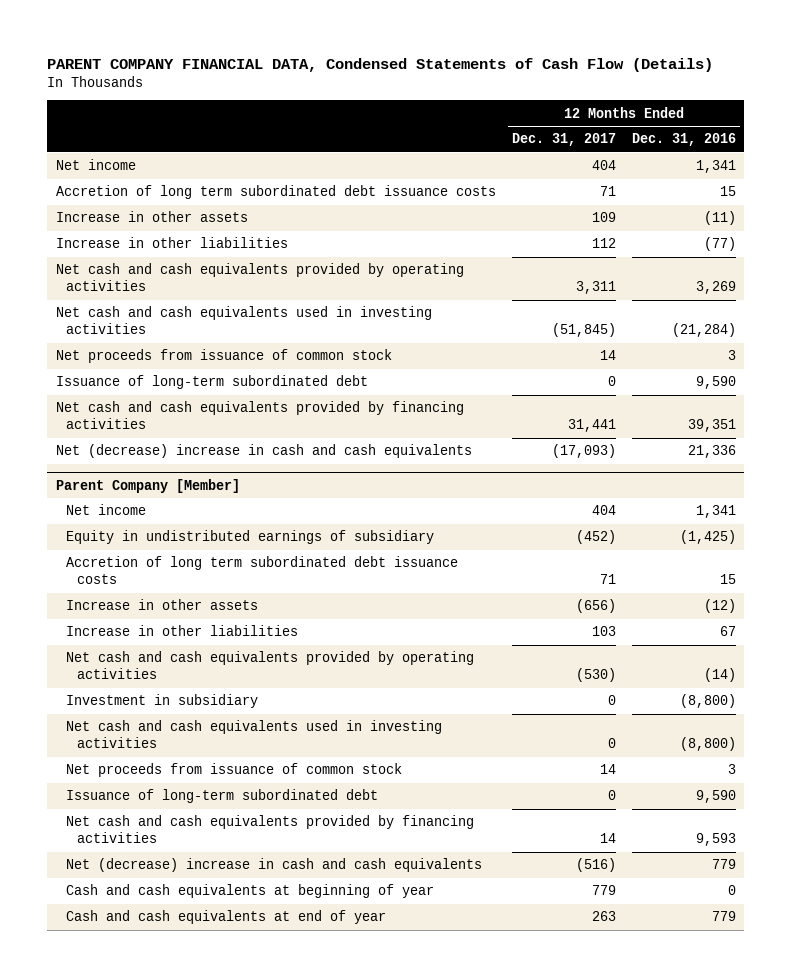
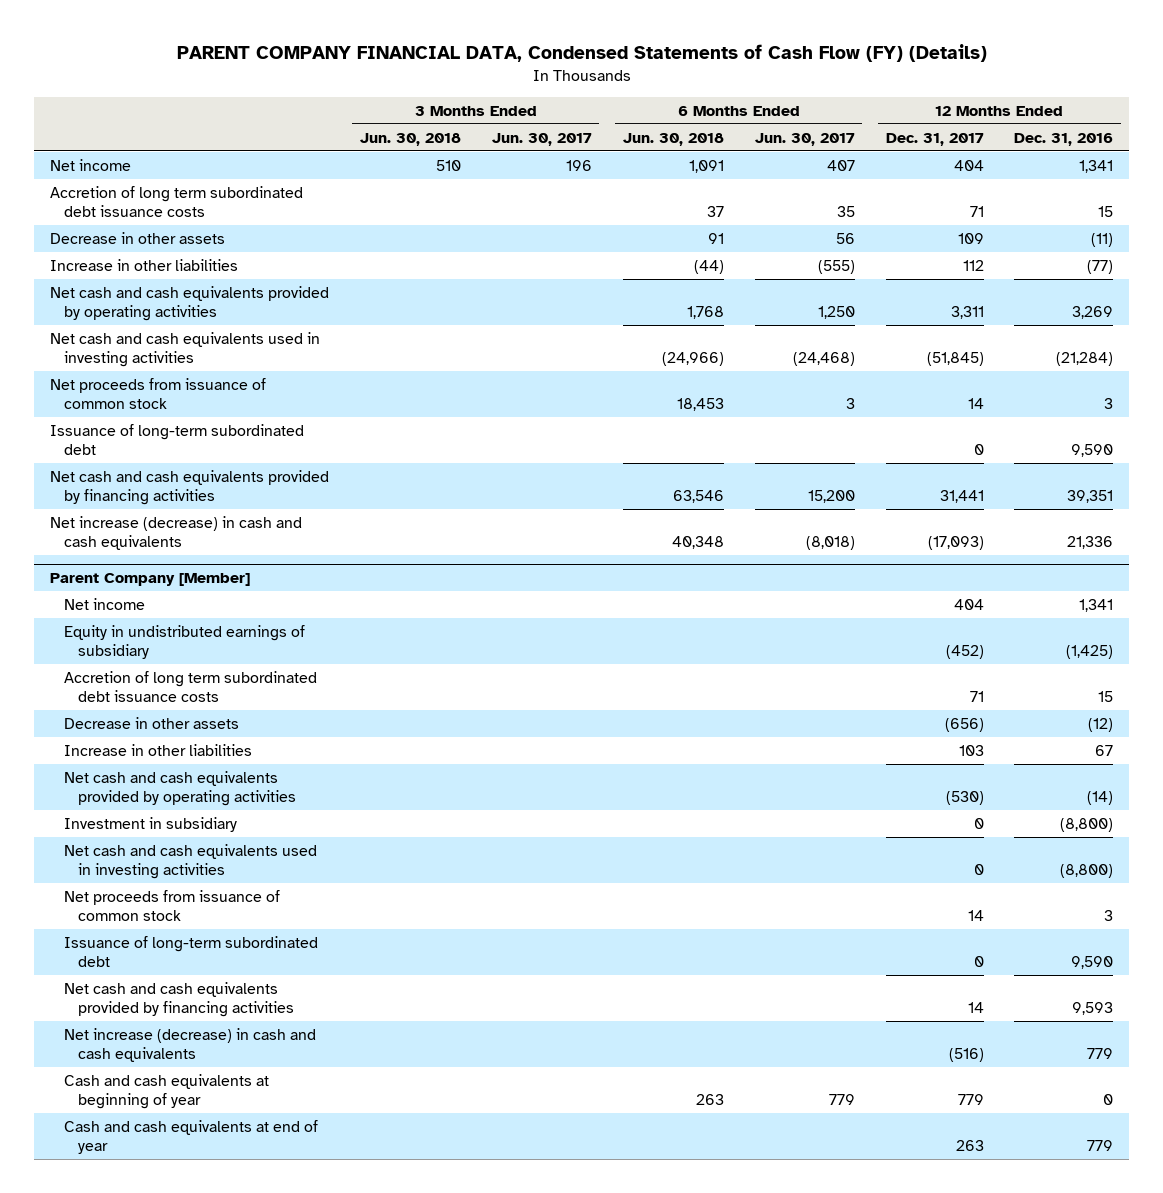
- PARENT COMPANY FINANCIAL DATA, Condensed Statements of Cash Flow (Details)
+ PARENT COMPANY FINANCIAL DATA, Condensed Statements of Cash Flow (FY) (Details)
- | 12 Months Ended Dec. 31, 2017 | 12 Months Ended Dec. 31, 2016
+ | 3 Months Ended Jun. 30, 2018 | 3 Months Ended Jun. 30, 2017 | 6 Months Ended Jun. 30, 2018 | 6 Months Ended Jun. 30, 2017 | 12 Months Ended Dec. 31, 2017 | 12 Months Ended Dec. 31, 2016
- Increase in other assets | 109 | (11)
+ Decrease in other assets | | | 91 | 56 | 109 | (11)
- Net (decrease) increase in cash and cash equivalents | (17,093) | 21,336
+ Net increase (decrease) in cash and cash equivalents | | | 40,348 | (8,018) | (17,093) | 21,336
@ Parent Company [Member]
- Increase in other assets | (656) | (12)
+ Decrease in other assets | | | | | (656) | (12)
- Net (decrease) increase in cash and cash equivalents | (516) | 779
+ Net increase (decrease) in cash and cash equivalents | | | | | (516) | 779

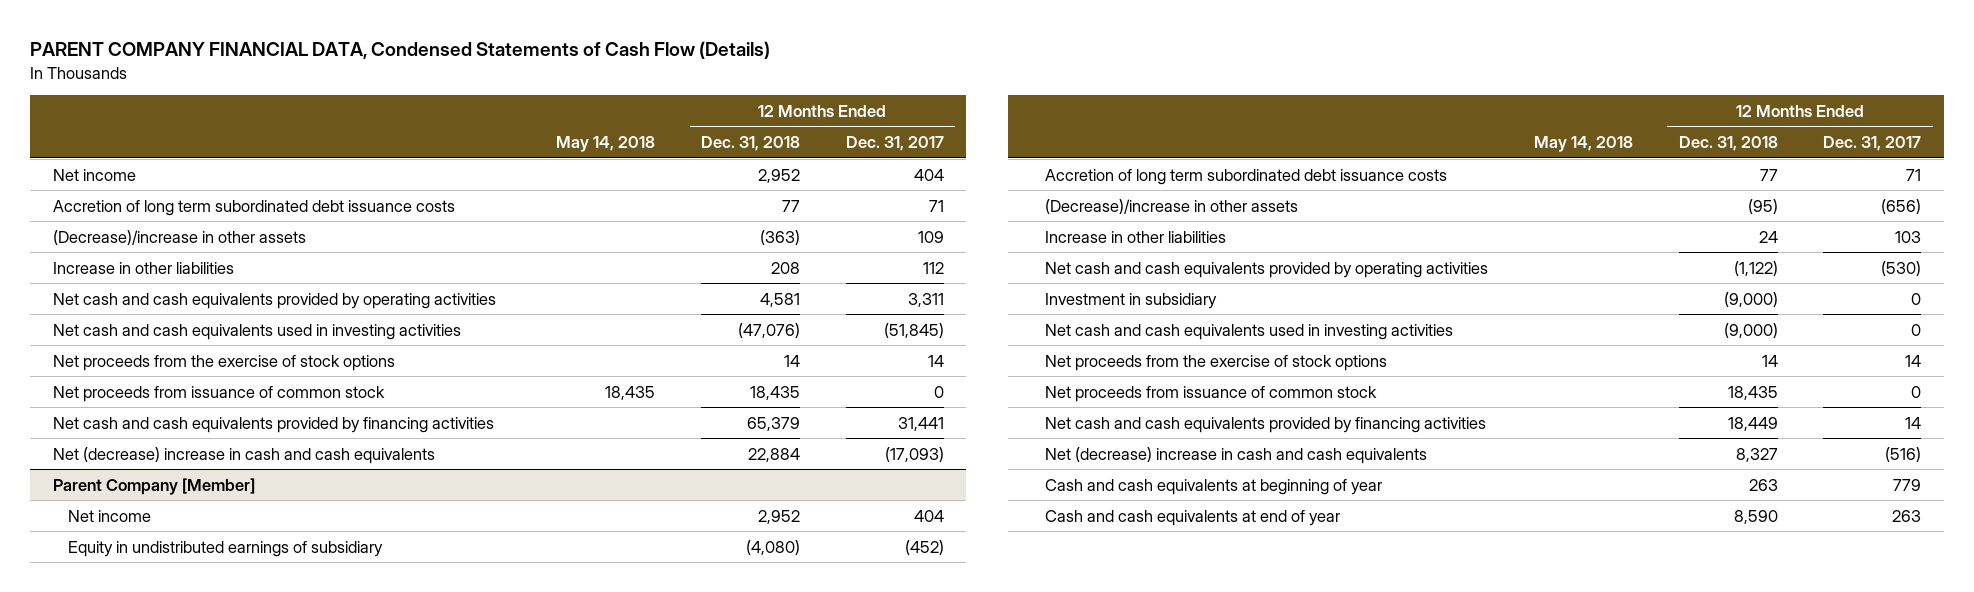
- PARENT COMPANY FINANCIAL DATA, Condensed Statements of Cash Flow (FY) (Details)
+ PARENT COMPANY FINANCIAL DATA, Condensed Statements of Cash Flow (Details)
- | 3 Months Ended Jun. 30, 2018 | 3 Months Ended Jun. 30, 2017 | 6 Months Ended Jun. 30, 2018 | 6 Months Ended Jun. 30, 2017 | 12 Months Ended Dec. 31, 2017 | 12 Months Ended Dec. 31, 2016
+ | May 14, 2018 | 12 Months Ended Dec. 31, 2018 | 12 Months Ended Dec. 31, 2017
- Decrease in other assets | | | 91 | 56 | 109 | (11)
+ (Decrease)/increase in other assets | | (363) | 109
- Net proceeds from issuance of common stock | | | 18,453 | 3 | 14 | 3
- Issuance of long-term subordinated debt | | | | | 0 | 9,590
+ Net proceeds from the exercise of stock options | | 14 | 14
+ Net proceeds from issuance of common stock | 18,435 | 18,435 | 0
- Net increase (decrease) in cash and cash equivalents | | | 40,348 | (8,018) | (17,093) | 21,336
+ Net (decrease) increase in cash and cash equivalents | | 22,884 | (17,093)
@ Parent Company [Member]
- Decrease in other assets | | | | | (656) | (12)
+ (Decrease)/increase in other assets | | (95) | (656)
- Net proceeds from issuance of common stock | | | | | 14 | 3
- Issuance of long-term subordinated debt | | | | | 0 | 9,590
+ Net proceeds from the exercise of stock options | | 14 | 14
+ Net proceeds from issuance of common stock | | 18,435 | 0
- Net increase (decrease) in cash and cash equivalents | | | | | (516) | 779
+ Net (decrease) increase in cash and cash equivalents | | 8,327 | (516)

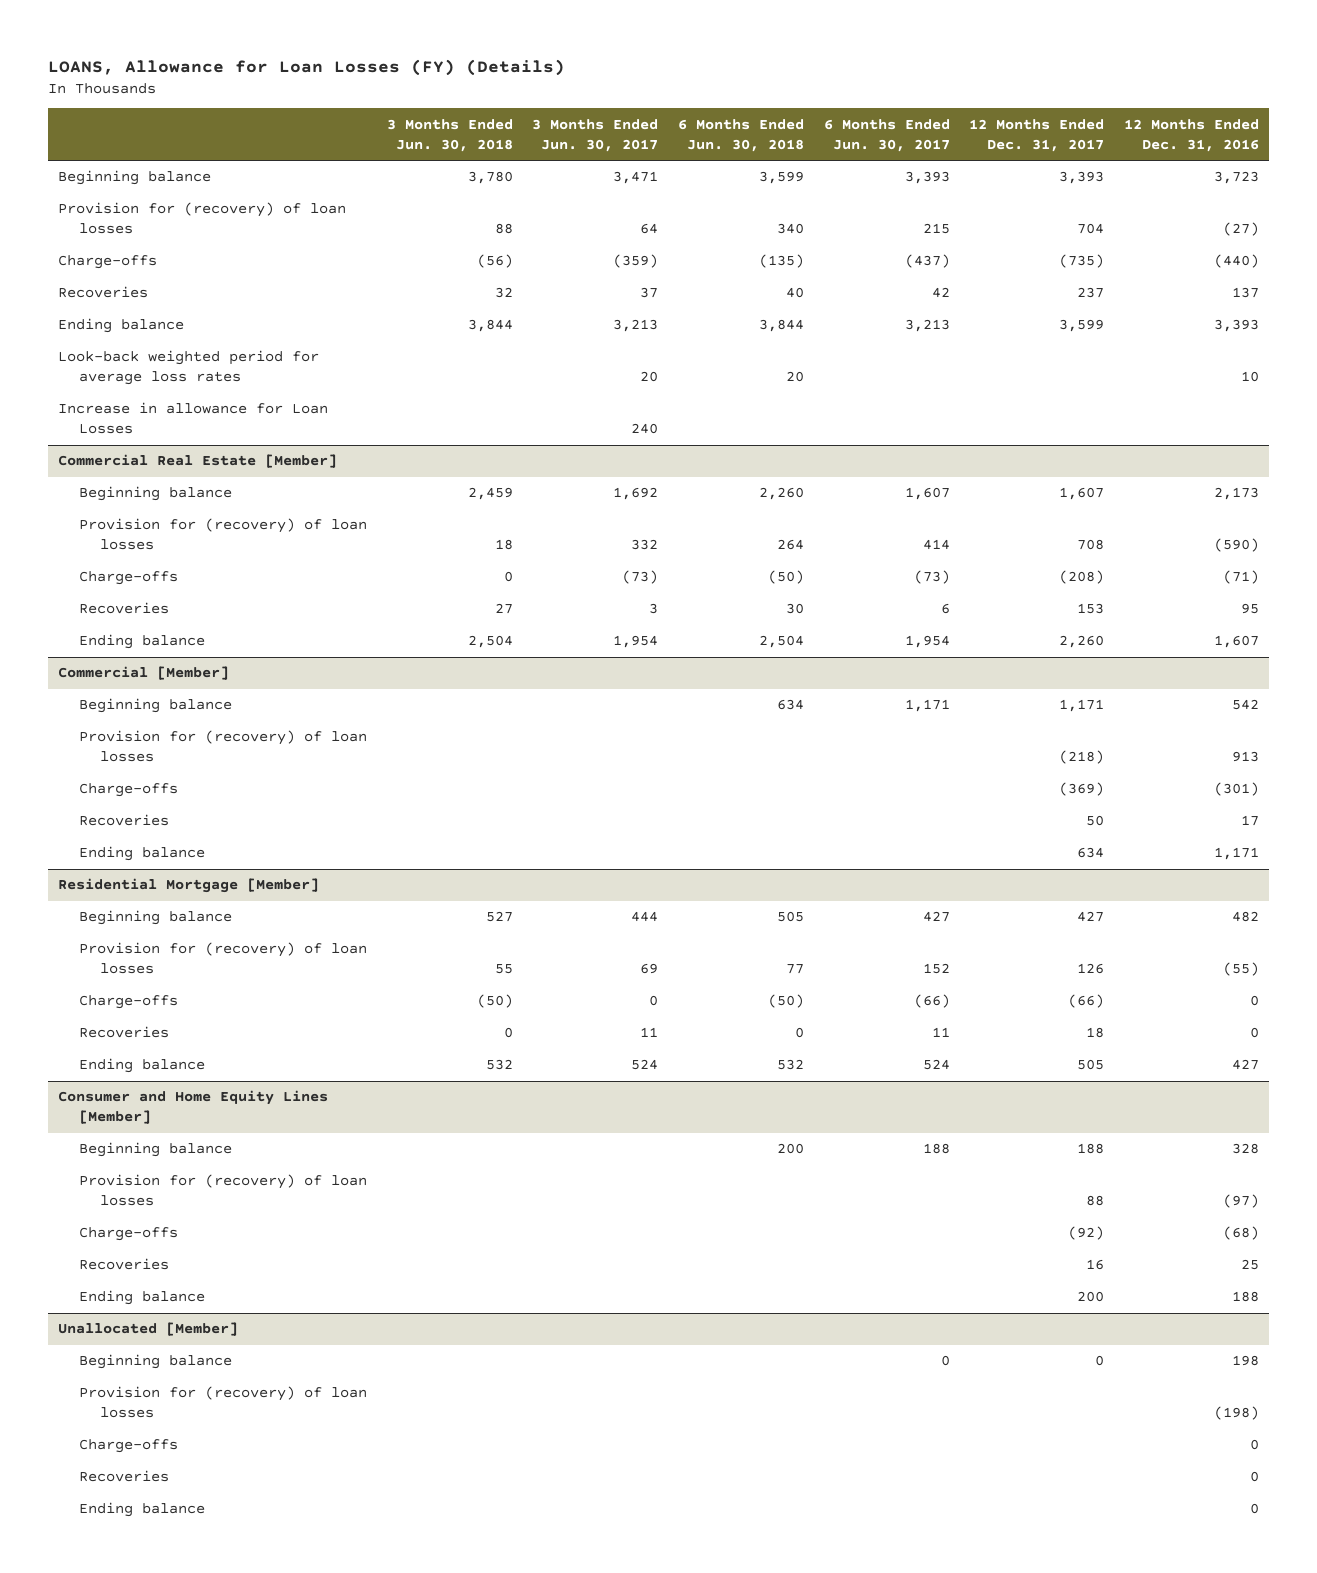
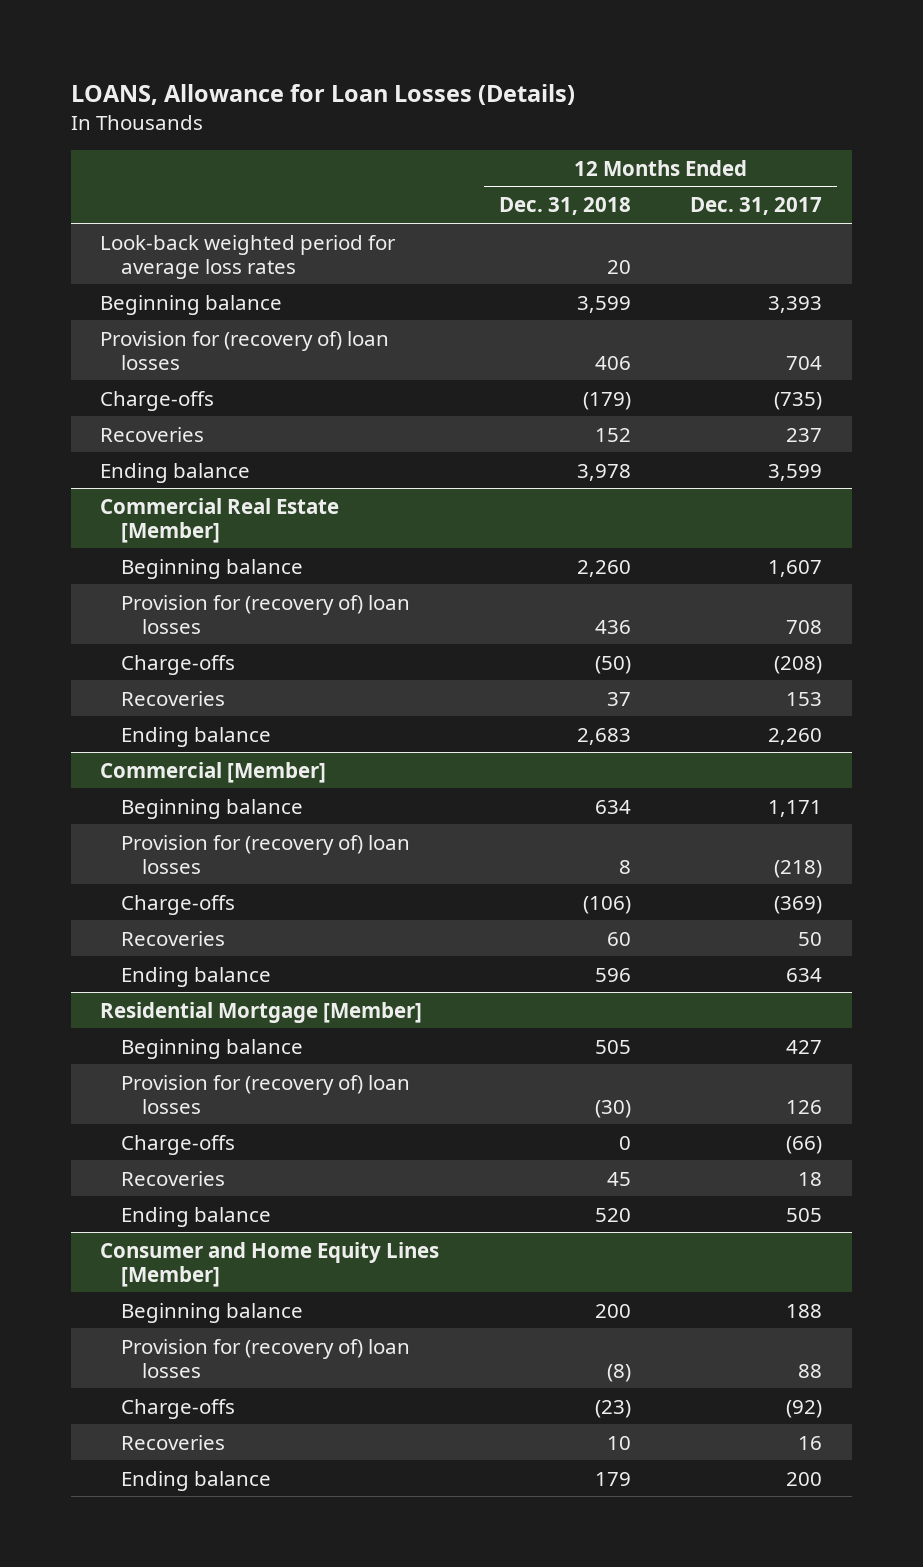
- LOANS, Allowance for Loan Losses (FY) (Details)
+ LOANS, Allowance for Loan Losses (Details)
- | 3 Months Ended Jun. 30, 2018 | 3 Months Ended Jun. 30, 2017 | 6 Months Ended Jun. 30, 2018 | 6 Months Ended Jun. 30, 2017 | 12 Months Ended Dec. 31, 2017 | 12 Months Ended Dec. 31, 2016
+ | 12 Months Ended Dec. 31, 2018 | 12 Months Ended Dec. 31, 2017
moved up: Look-back weighted period for average loss rates | 20 |
- Provision for (recovery) of loan losses | 88 | 64 | 340 | 215 | 704 | (27)
+ Provision for (recovery of) loan losses | 406 | 704
- Increase in allowance for Loan Losses | | 240 | | | |
@ Commercial Real Estate [Member]
- Provision for (recovery) of loan losses | 18 | 332 | 264 | 414 | 708 | (590)
+ Provision for (recovery of) loan losses | 436 | 708
@ Commercial [Member]
- Provision for (recovery) of loan losses | | | | | (218) | 913
+ Provision for (recovery of) loan losses | 8 | (218)
@ Residential Mortgage [Member]
- Provision for (recovery) of loan losses | 55 | 69 | 77 | 152 | 126 | (55)
+ Provision for (recovery of) loan losses | (30) | 126
@ Consumer and Home Equity Lines [Member]
- Provision for (recovery) of loan losses | | | | | 88 | (97)
+ Provision for (recovery of) loan losses | (8) | 88
- Unallocated [Member]
- Beginning balance | | | | 0 | 0 | 198
- Provision for (recovery) of loan losses | | | | | | (198)
- Charge-offs | | | | | | 0
- Recoveries | | | | | | 0
- Ending balance | | | | | | 0

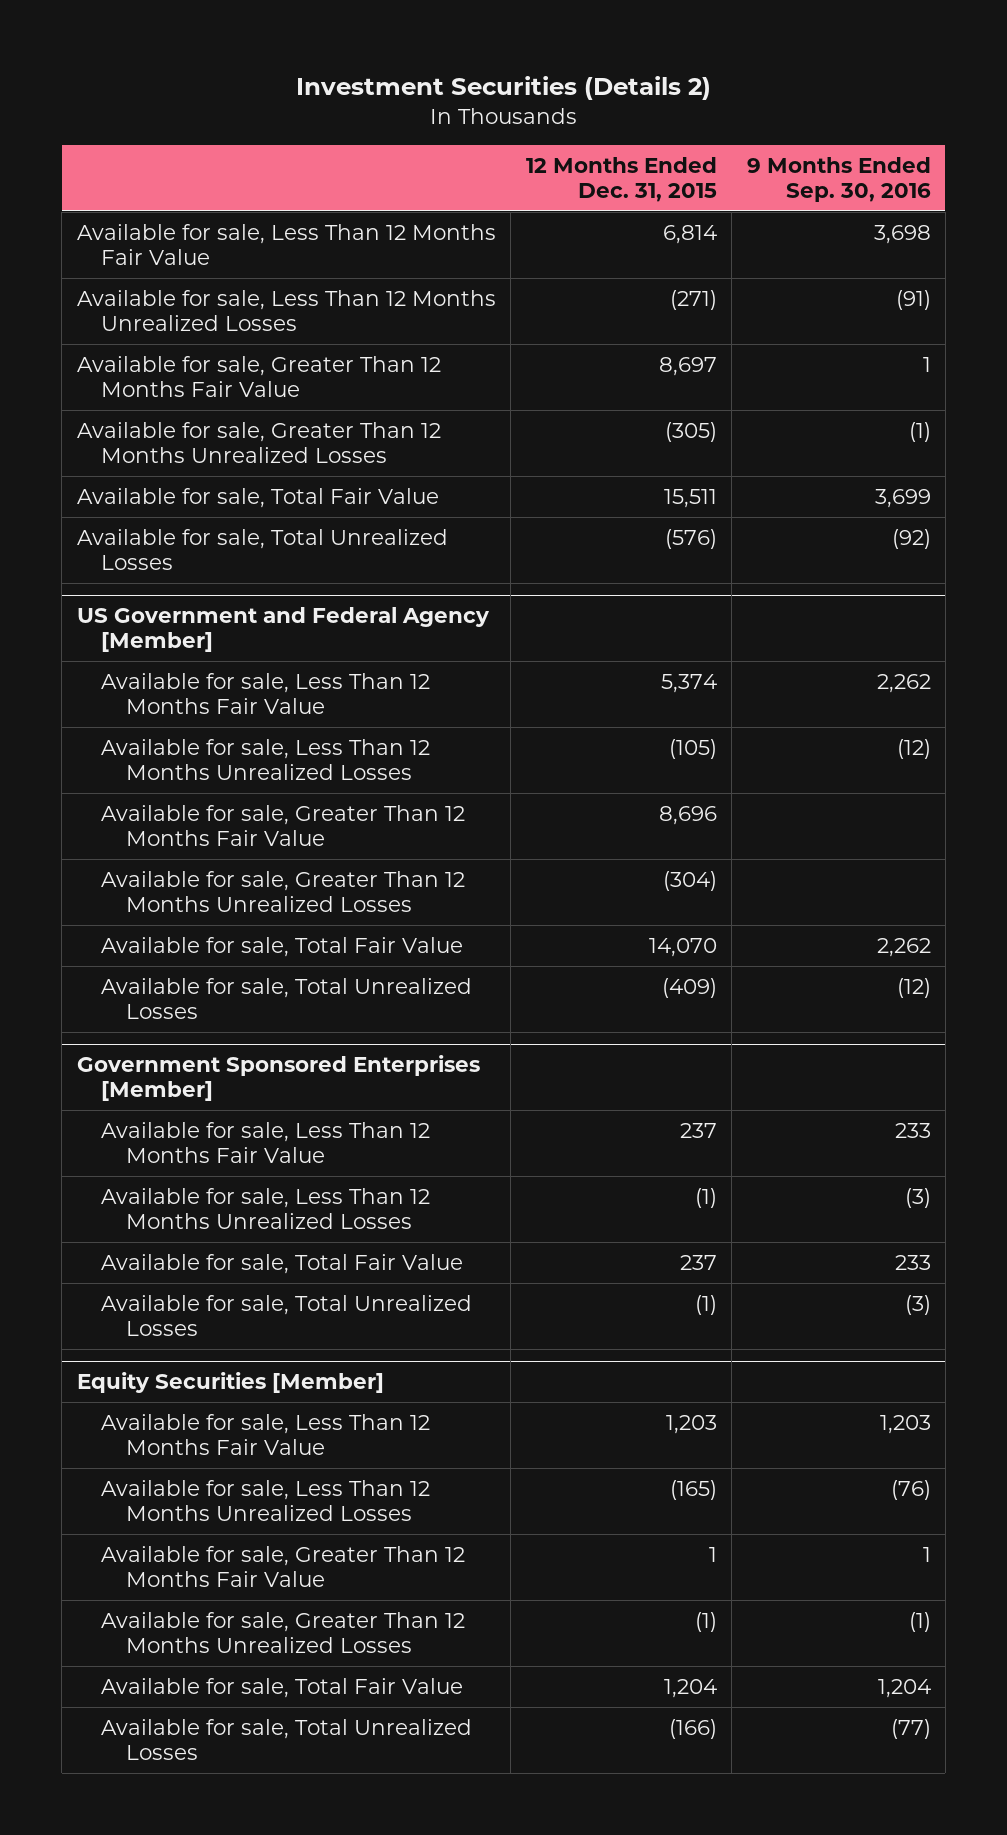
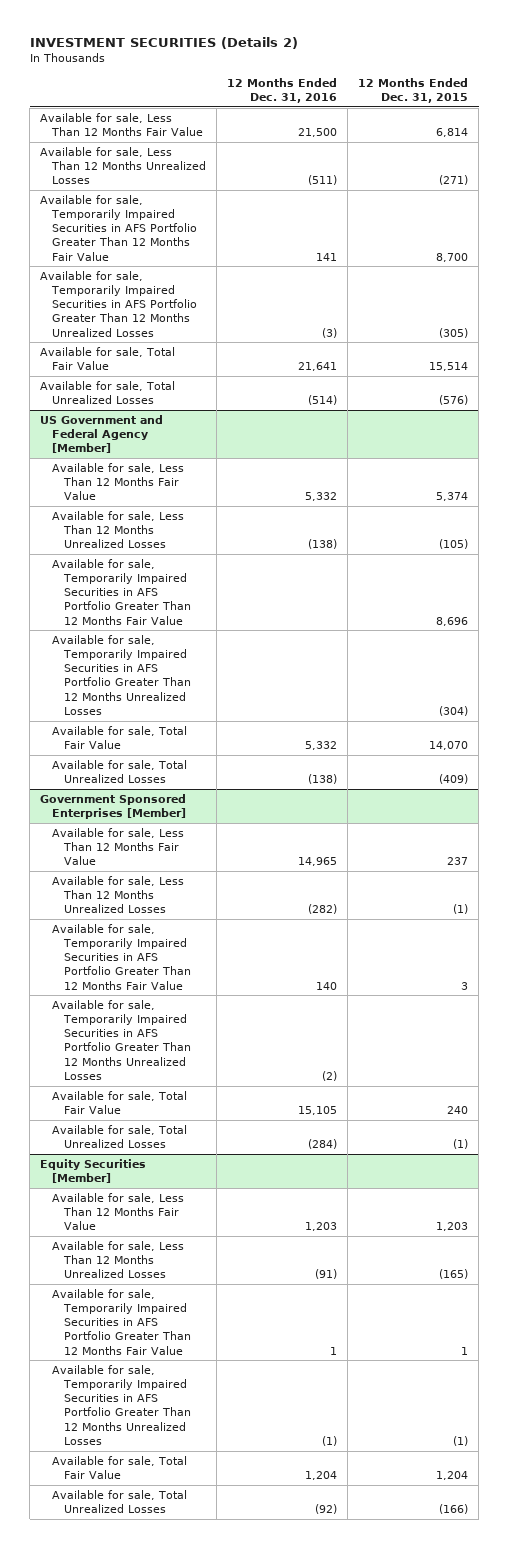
- Investment Securities (Details 2)
+ INVESTMENT SECURITIES (Details 2)
- | 12 Months Ended Dec. 31, 2015 | 9 Months Ended Sep. 30, 2016
+ | 12 Months Ended Dec. 31, 2016 | 12 Months Ended Dec. 31, 2015
- Available for sale, Greater Than 12 Months Fair Value | 8,697 | 1
- Available for sale, Greater Than 12 Months Unrealized Losses | (305) | (1)
- Available for sale, Total Fair Value | 15,511 | 3,699
+ Available for sale, Temporarily Impaired Securities in AFS Portfolio Greater Than 12 Months Fair Value | 141 | 8,700
+ Available for sale, Temporarily Impaired Securities in AFS Portfolio Greater Than 12 Months Unrealized Losses | (3) | (305)
+ Available for sale, Total Fair Value | 21,641 | 15,514
@ US Government and Federal Agency [Member]
- Available for sale, Greater Than 12 Months Fair Value | 8,696 |
- Available for sale, Greater Than 12 Months Unrealized Losses | (304) |
+ Available for sale, Temporarily Impaired Securities in AFS Portfolio Greater Than 12 Months Fair Value | | 8,696
+ Available for sale, Temporarily Impaired Securities in AFS Portfolio Greater Than 12 Months Unrealized Losses | | (304)
@ Government Sponsored Enterprises [Member]
- Available for sale, Total Fair Value | 237 | 233
+ Available for sale, Temporarily Impaired Securities in AFS Portfolio Greater Than 12 Months Fair Value | 140 | 3
+ Available for sale, Temporarily Impaired Securities in AFS Portfolio Greater Than 12 Months Unrealized Losses | (2) |
+ Available for sale, Total Fair Value | 15,105 | 240
@ Equity Securities [Member]
- Available for sale, Greater Than 12 Months Fair Value | 1 | 1
- Available for sale, Greater Than 12 Months Unrealized Losses | (1) | (1)
+ Available for sale, Temporarily Impaired Securities in AFS Portfolio Greater Than 12 Months Fair Value | 1 | 1
+ Available for sale, Temporarily Impaired Securities in AFS Portfolio Greater Than 12 Months Unrealized Losses | (1) | (1)

